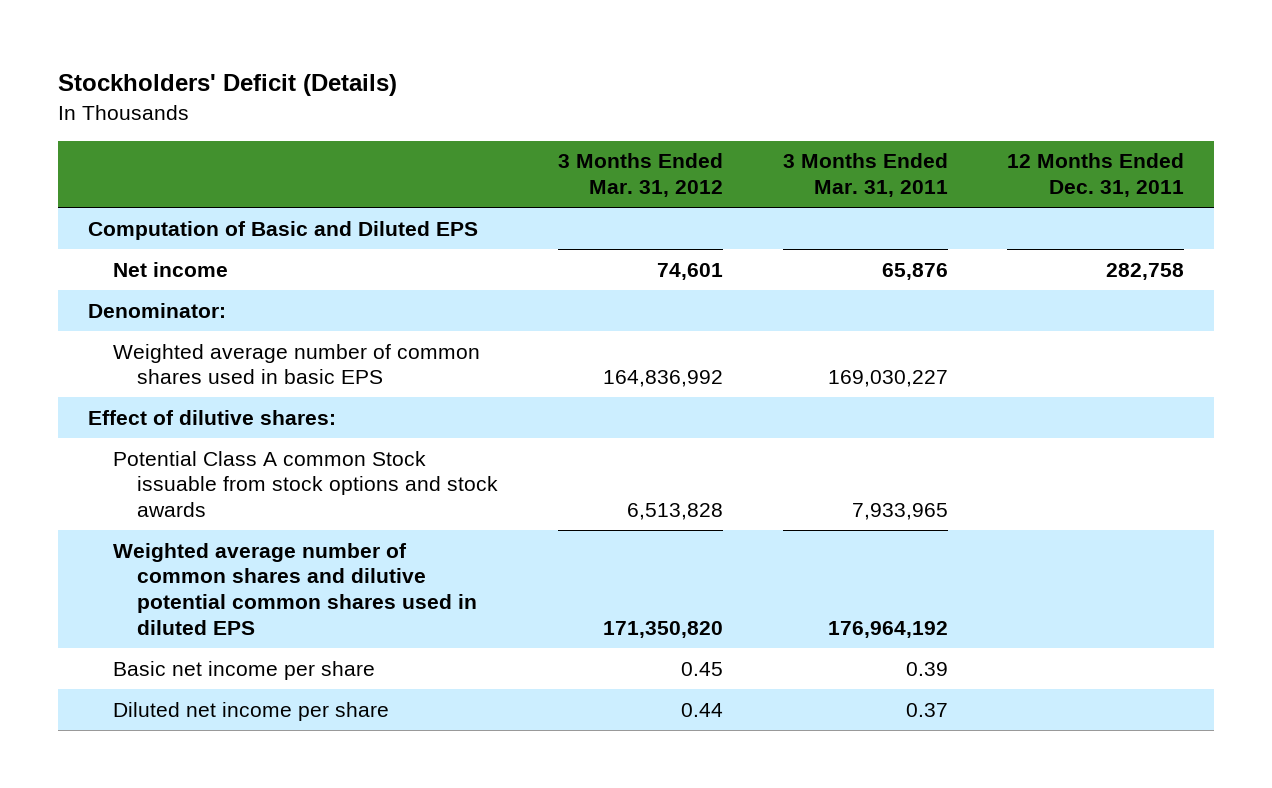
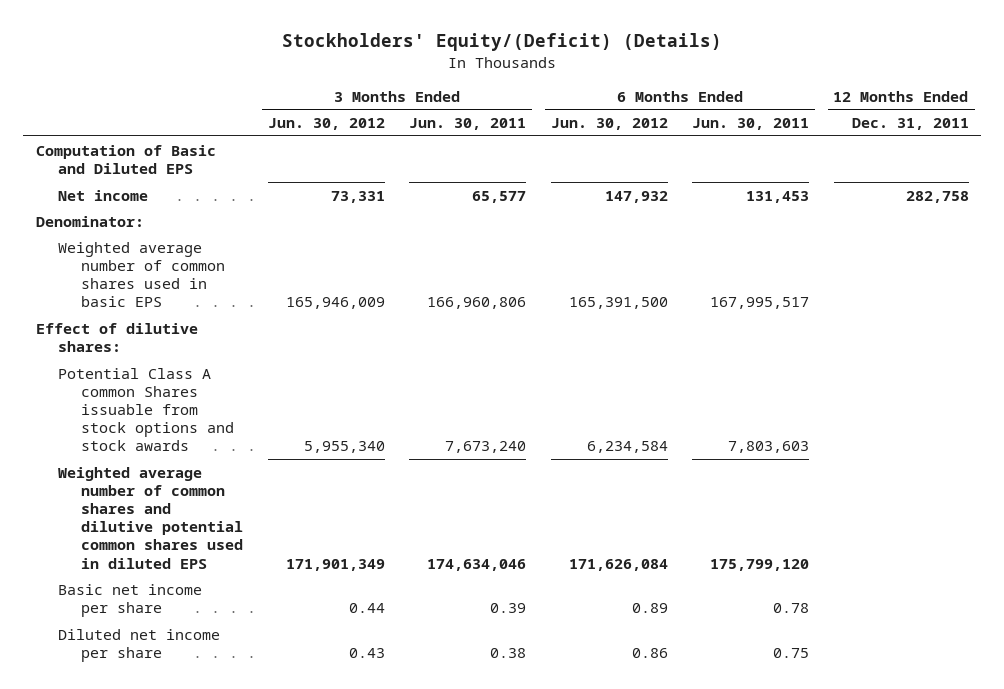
- Stockholders' Deficit (Details)
+ Stockholders' Equity/(Deficit) (Details)
- | 3 Months Ended Mar. 31, 2012 | 3 Months Ended Mar. 31, 2011 | 12 Months Ended Dec. 31, 2011
+ | 3 Months Ended Jun. 30, 2012 | 3 Months Ended Jun. 30, 2011 | 6 Months Ended Jun. 30, 2012 | 6 Months Ended Jun. 30, 2011 | 12 Months Ended Dec. 31, 2011
- Potential Class A common Stock issuable from stock options and stock awards | 6,513,828 | 7,933,965 |
+ Potential Class A common Shares issuable from stock options and stock awards | 5,955,340 | 7,673,240 | 6,234,584 | 7,803,603 |

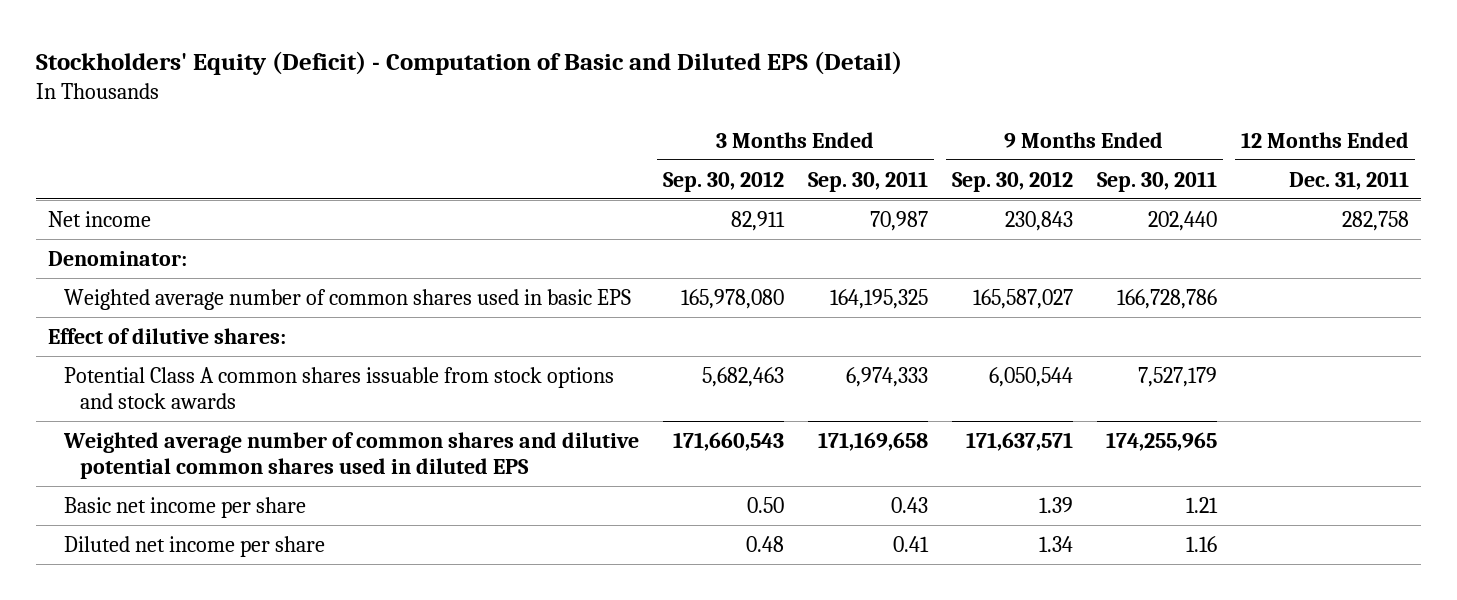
- Stockholders' Equity/(Deficit) (Details)
+ Stockholders' Equity (Deficit) - Computation of Basic and Diluted EPS (Detail)
- | 3 Months Ended Jun. 30, 2012 | 3 Months Ended Jun. 30, 2011 | 6 Months Ended Jun. 30, 2012 | 6 Months Ended Jun. 30, 2011 | 12 Months Ended Dec. 31, 2011
+ | 3 Months Ended Sep. 30, 2012 | 3 Months Ended Sep. 30, 2011 | 9 Months Ended Sep. 30, 2012 | 9 Months Ended Sep. 30, 2011 | 12 Months Ended Dec. 31, 2011
- Computation of Basic and Diluted EPS
- Potential Class A common Shares issuable from stock options and stock awards | 5,955,340 | 7,673,240 | 6,234,584 | 7,803,603 |
+ Potential Class A common shares issuable from stock options and stock awards | 5,682,463 | 6,974,333 | 6,050,544 | 7,527,179 |

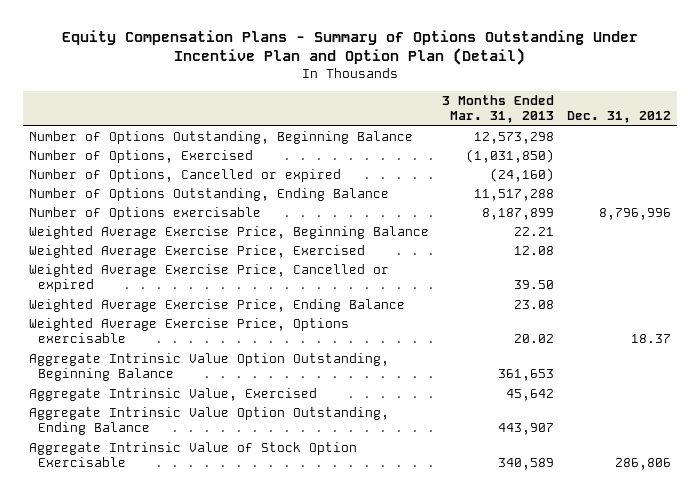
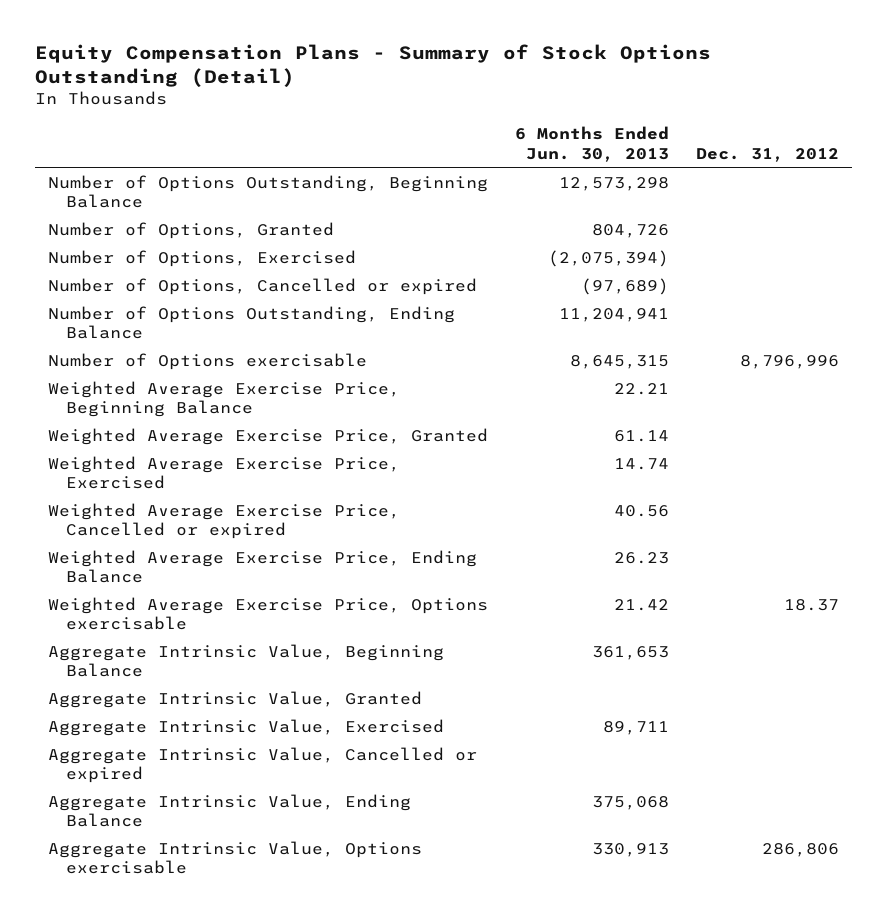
- Equity Compensation Plans - Summary of Options Outstanding Under Incentive Plan and Option Plan (Detail)
+ Equity Compensation Plans - Summary of Stock Options Outstanding (Detail)
- | 3 Months Ended Mar. 31, 2013 | Dec. 31, 2012
+ | 6 Months Ended Jun. 30, 2013 | Dec. 31, 2012
+ Number of Options, Granted | 804,726 |
+ Weighted Average Exercise Price, Granted | 61.14 |
- Aggregate Intrinsic Value Option Outstanding, Beginning Balance | 361,653 |
+ Aggregate Intrinsic Value, Beginning Balance | 361,653 |
+ Aggregate Intrinsic Value, Granted
- Aggregate Intrinsic Value Option Outstanding, Ending Balance | 443,907 |
- Aggregate Intrinsic Value of Stock Option Exercisable | 340,589 | 286,806
+ Aggregate Intrinsic Value, Cancelled or expired
+ Aggregate Intrinsic Value, Ending Balance | 375,068 |
+ Aggregate Intrinsic Value, Options exercisable | 330,913 | 286,806

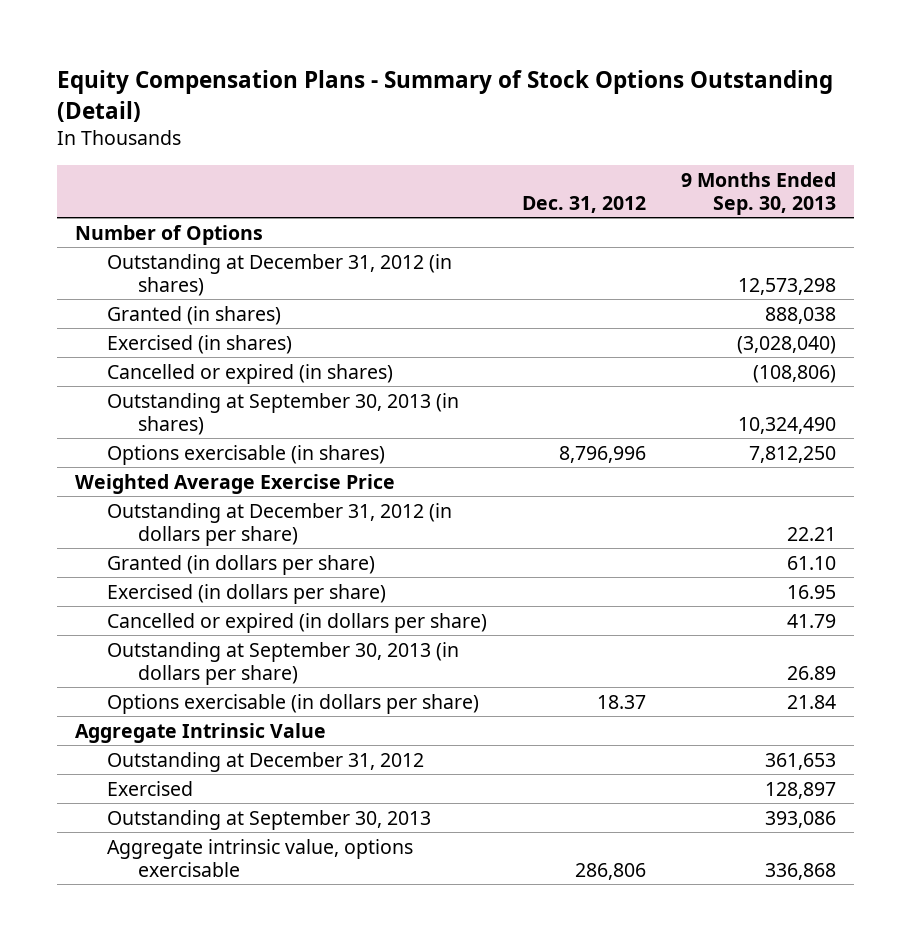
- | 6 Months Ended Jun. 30, 2013 | Dec. 31, 2012
+ | Dec. 31, 2012 | 9 Months Ended Sep. 30, 2013
- Number of Options Outstanding, Beginning Balance | 12,573,298 |
- Number of Options, Granted | 804,726 |
- Number of Options, Exercised | (2,075,394) |
- Number of Options, Cancelled or expired | (97,689) |
- Number of Options Outstanding, Ending Balance | 11,204,941 |
- Number of Options exercisable | 8,645,315 | 8,796,996
- Weighted Average Exercise Price, Beginning Balance | 22.21 |
- Weighted Average Exercise Price, Granted | 61.14 |
- Weighted Average Exercise Price, Exercised | 14.74 |
- Weighted Average Exercise Price, Cancelled or expired | 40.56 |
- Weighted Average Exercise Price, Ending Balance | 26.23 |
- Weighted Average Exercise Price, Options exercisable | 21.42 | 18.37
- Aggregate Intrinsic Value, Beginning Balance | 361,653 |
- Aggregate Intrinsic Value, Granted
- Aggregate Intrinsic Value, Exercised | 89,711 |
- Aggregate Intrinsic Value, Cancelled or expired
- Aggregate Intrinsic Value, Ending Balance | 375,068 |
- Aggregate Intrinsic Value, Options exercisable | 330,913 | 286,806
+ Number of Options
+ Outstanding at December 31, 2012 (in shares) | | 12,573,298
+ Granted (in shares) | | 888,038
+ Exercised (in shares) | | (3,028,040)
+ Cancelled or expired (in shares) | | (108,806)
+ Outstanding at September 30, 2013 (in shares) | | 10,324,490
+ Options exercisable (in shares) | 8,796,996 | 7,812,250
+ Weighted Average Exercise Price
+ Outstanding at December 31, 2012 (in dollars per share) | | 22.21
+ Granted (in dollars per share) | | 61.10
+ Exercised (in dollars per share) | | 16.95
+ Cancelled or expired (in dollars per share) | | 41.79
+ Outstanding at September 30, 2013 (in dollars per share) | | 26.89
+ Options exercisable (in dollars per share) | 18.37 | 21.84
+ Aggregate Intrinsic Value
+ Outstanding at December 31, 2012 | | 361,653
+ Exercised | | 128,897
+ Outstanding at September 30, 2013 | | 393,086
+ Aggregate intrinsic value, options exercisable | 286,806 | 336,868

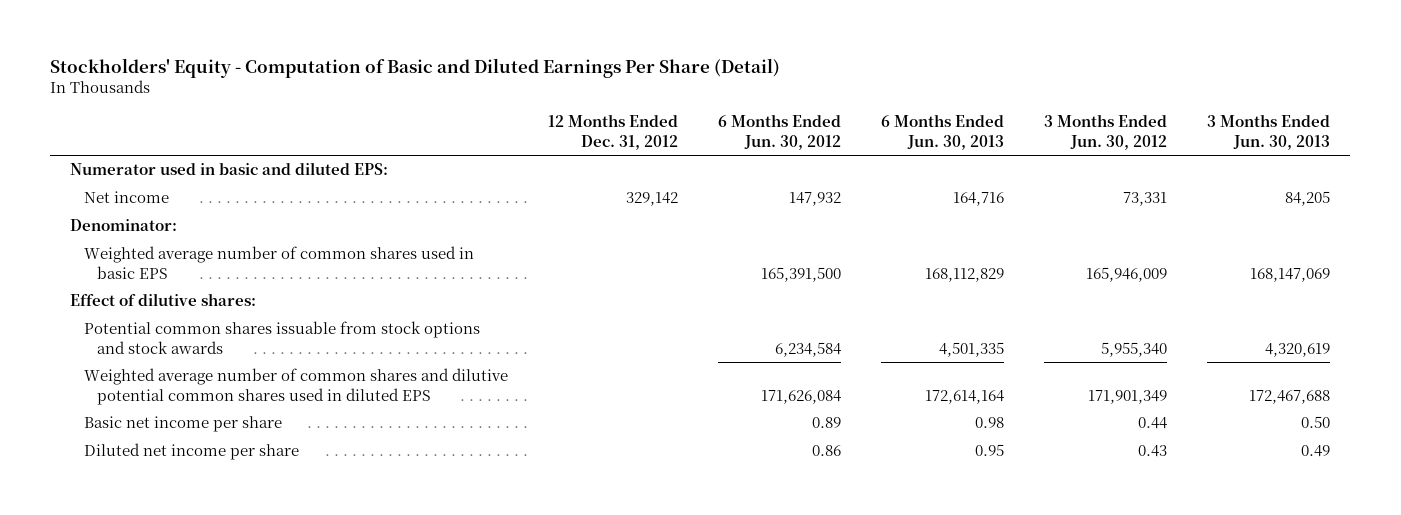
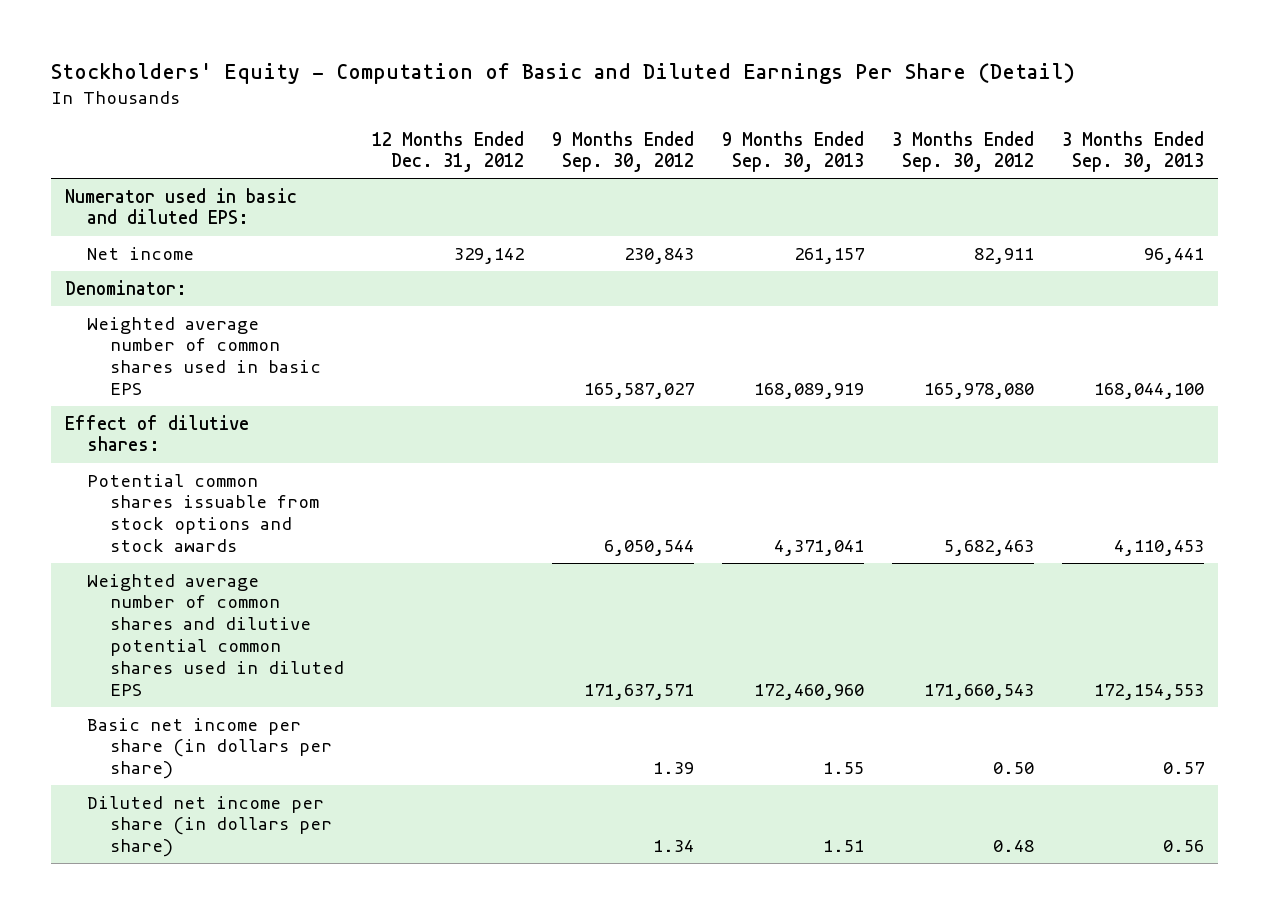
- | 12 Months Ended Dec. 31, 2012 | 6 Months Ended Jun. 30, 2012 | 6 Months Ended Jun. 30, 2013 | 3 Months Ended Jun. 30, 2012 | 3 Months Ended Jun. 30, 2013
+ | 12 Months Ended Dec. 31, 2012 | 9 Months Ended Sep. 30, 2012 | 9 Months Ended Sep. 30, 2013 | 3 Months Ended Sep. 30, 2012 | 3 Months Ended Sep. 30, 2013
- Basic net income per share | | 0.89 | 0.98 | 0.44 | 0.50
- Diluted net income per share | | 0.86 | 0.95 | 0.43 | 0.49
+ Basic net income per share (in dollars per share) | | 1.39 | 1.55 | 0.50 | 0.57
+ Diluted net income per share (in dollars per share) | | 1.34 | 1.51 | 0.48 | 0.56

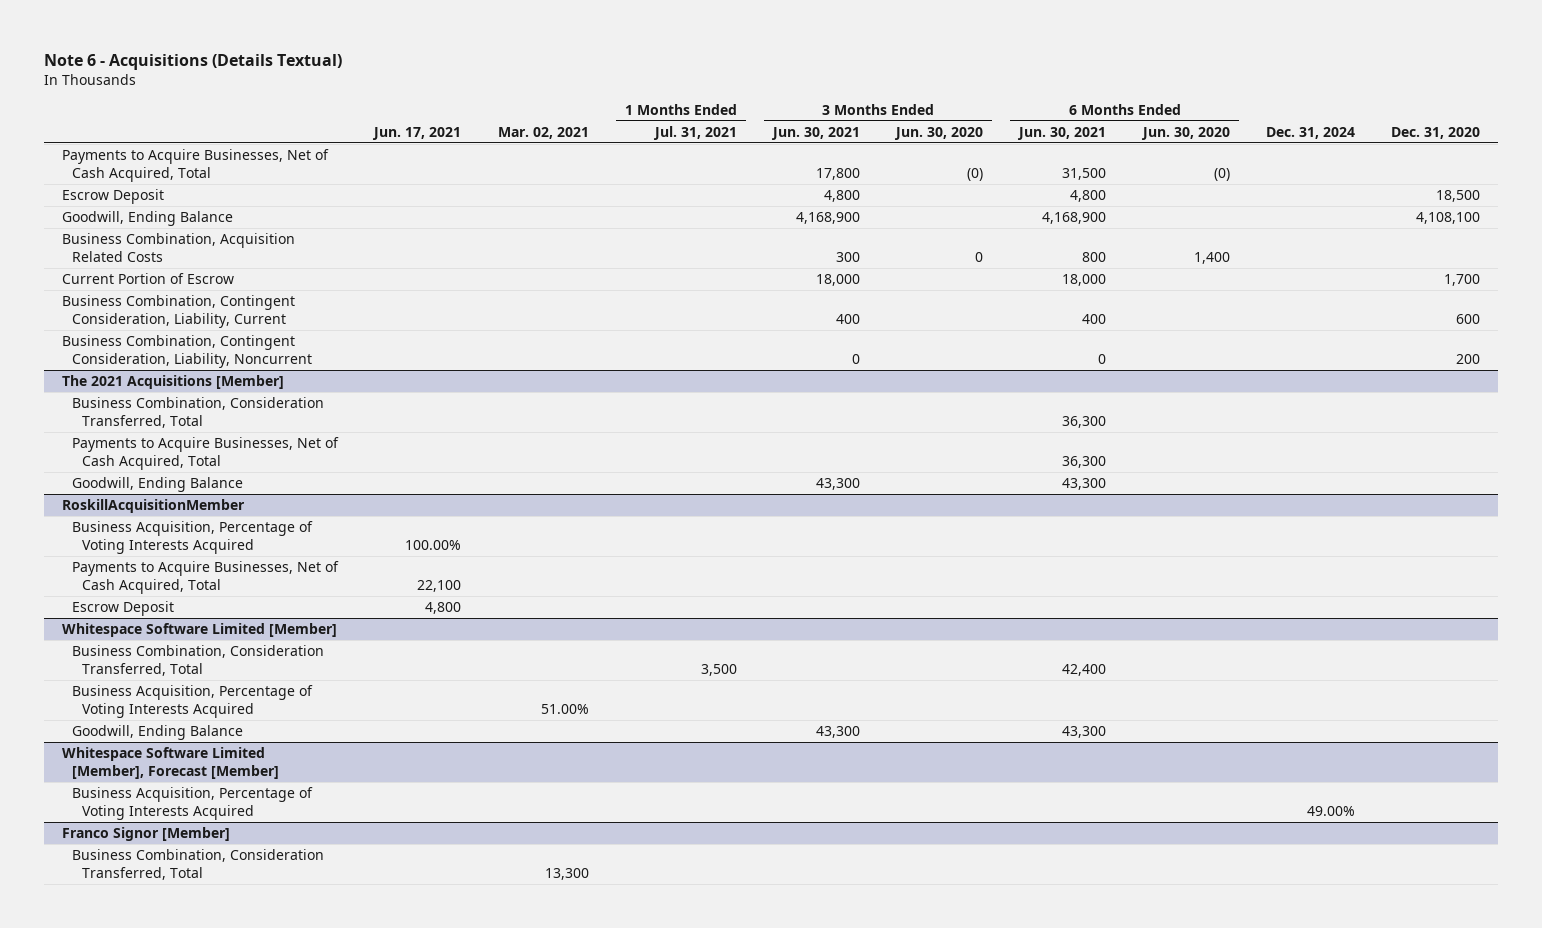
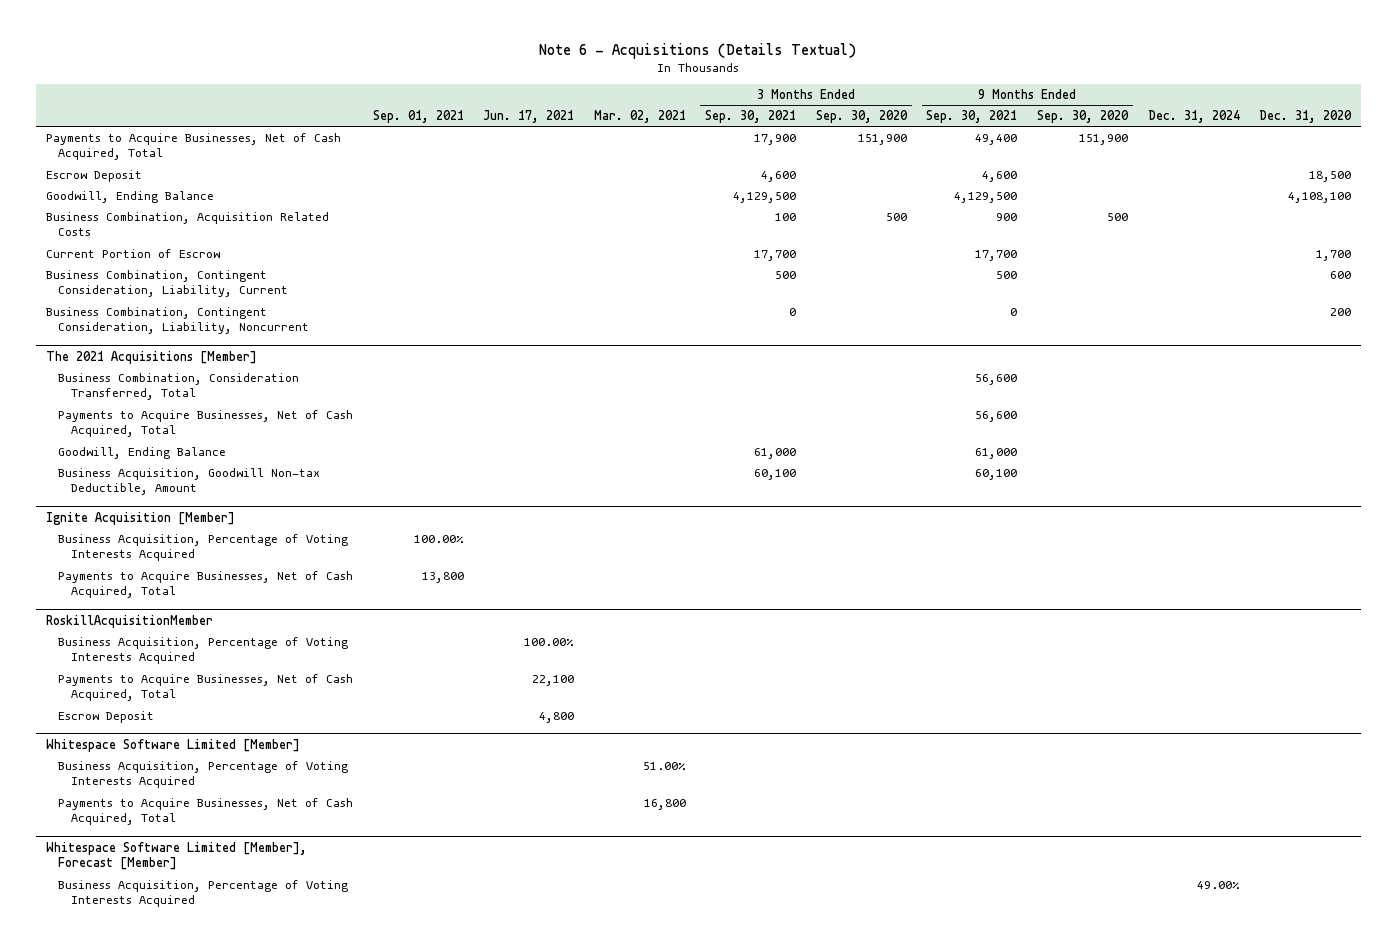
- | Jun. 17, 2021 | Mar. 02, 2021 | 1 Months Ended Jul. 31, 2021 | 3 Months Ended Jun. 30, 2021 | 3 Months Ended Jun. 30, 2020 | 6 Months Ended Jun. 30, 2021 | 6 Months Ended Jun. 30, 2020 | Dec. 31, 2024 | Dec. 31, 2020
+ | Sep. 01, 2021 | Jun. 17, 2021 | Mar. 02, 2021 | 3 Months Ended Sep. 30, 2021 | 3 Months Ended Sep. 30, 2020 | 9 Months Ended Sep. 30, 2021 | 9 Months Ended Sep. 30, 2020 | Dec. 31, 2024 | Dec. 31, 2020
@ The 2021 Acquisitions [Member]
+ Business Acquisition, Goodwill Non-tax Deductible, Amount | | | | 60,100 | | 60,100 | | |
+ Ignite Acquisition [Member]
+ Business Acquisition, Percentage of Voting Interests Acquired | 100.00% | | | | | | | |
+ Payments to Acquire Businesses, Net of Cash Acquired, Total | 13,800 | | | | | | | |
@ Whitespace Software Limited [Member]
- Business Combination, Consideration Transferred, Total | | | 3,500 | | | 42,400 | | |
- Goodwill, Ending Balance | | | | 43,300 | | 43,300 | | |
+ Payments to Acquire Businesses, Net of Cash Acquired, Total | | | 16,800 | | | | | |
- Franco Signor [Member]
- Business Combination, Consideration Transferred, Total | | 13,300 | | | | | | |

